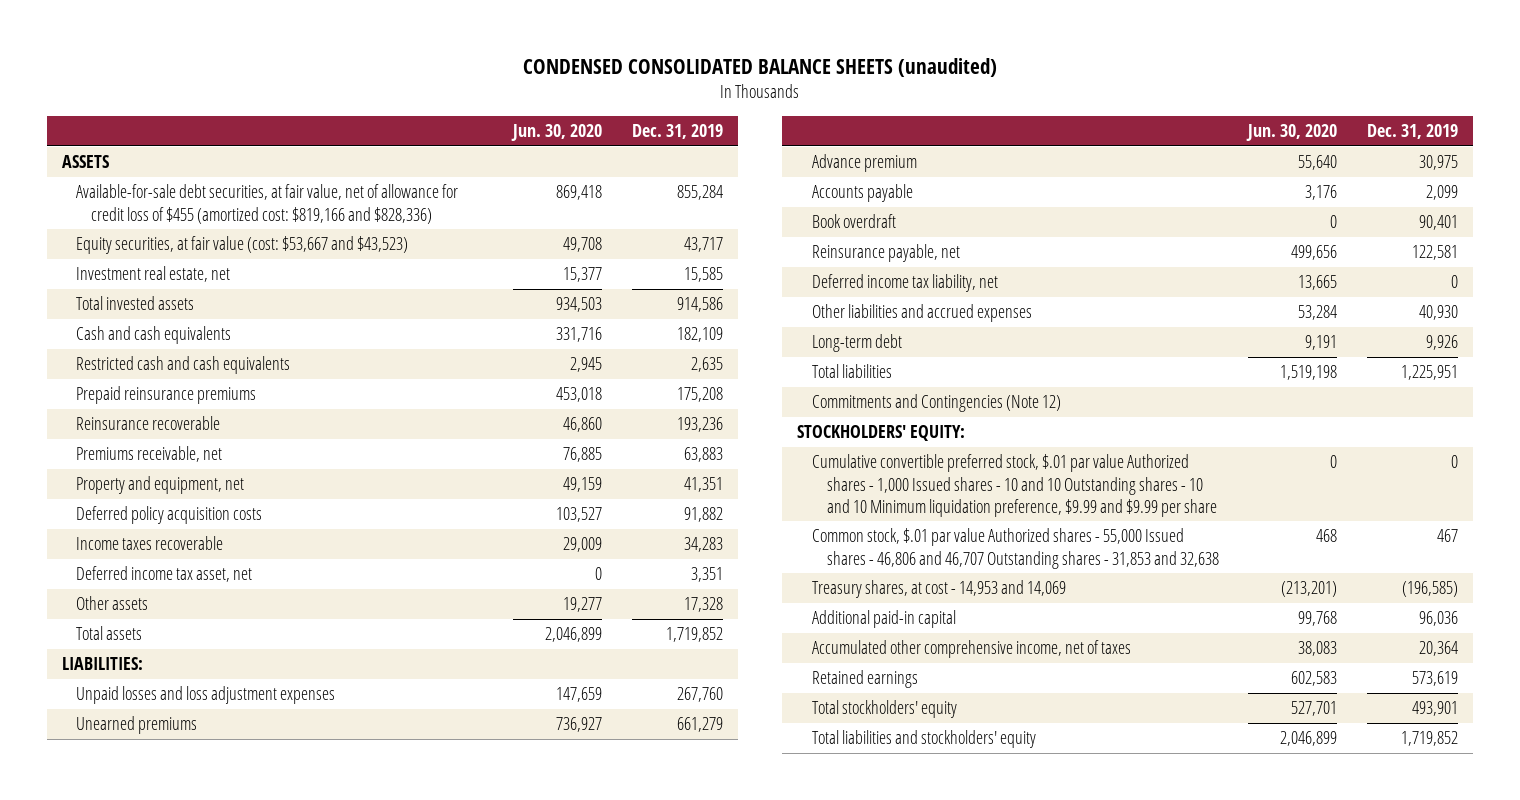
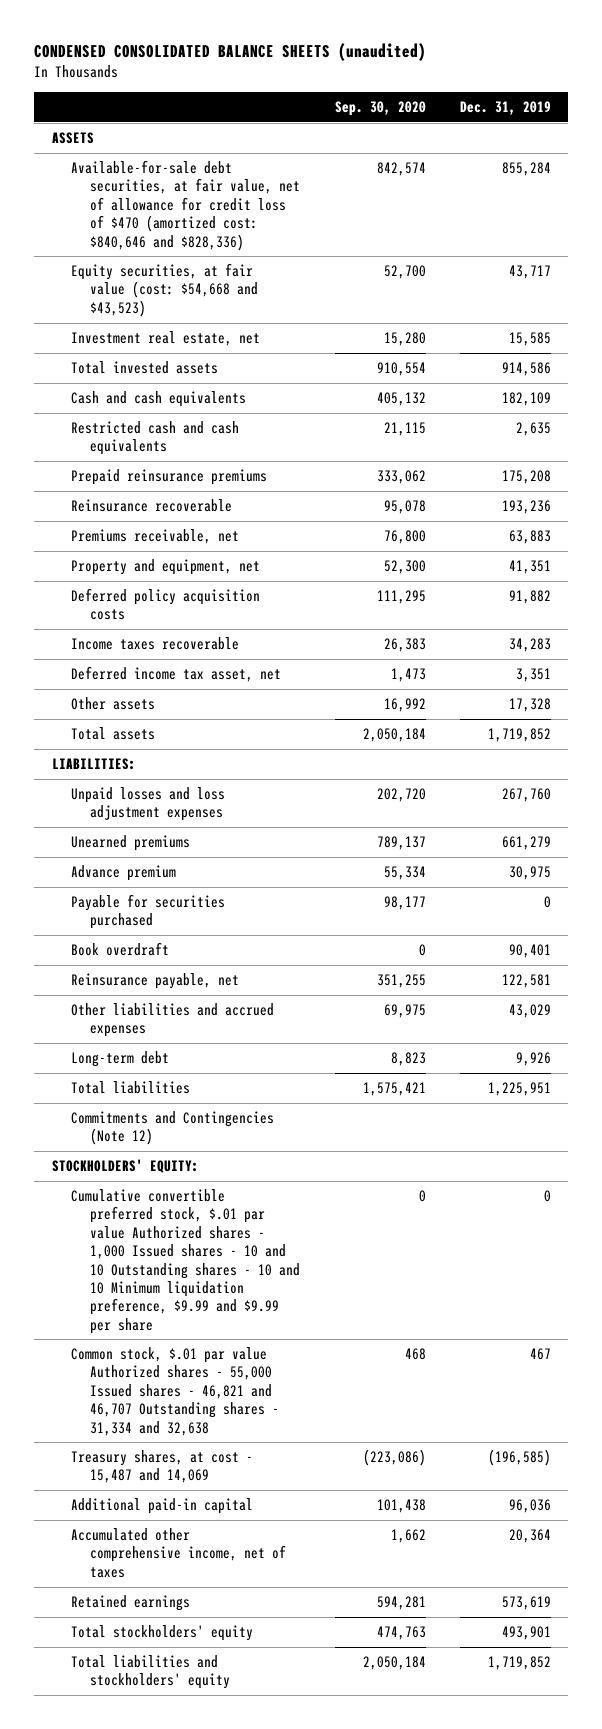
- | Jun. 30, 2020 | Dec. 31, 2019
+ | Sep. 30, 2020 | Dec. 31, 2019
- Available-for-sale debt securities, at fair value, net of allowance for credit loss of $455 (amortized cost: $819,166 and $828,336) | 869,418 | 855,284
- Equity securities, at fair value (cost: $53,667 and $43,523) | 49,708 | 43,717
+ Available-for-sale debt securities, at fair value, net of allowance for credit loss of $470 (amortized cost: $840,646 and $828,336) | 842,574 | 855,284
+ Equity securities, at fair value (cost: $54,668 and $43,523) | 52,700 | 43,717
- Accounts payable | 3,176 | 2,099
+ Payable for securities purchased | 98,177 | 0
- Deferred income tax liability, net | 13,665 | 0
- Other liabilities and accrued expenses | 53,284 | 40,930
+ Other liabilities and accrued expenses | 69,975 | 43,029
- Common stock, $.01 par value Authorized shares - 55,000 Issued shares - 46,806 and 46,707 Outstanding shares - 31,853 and 32,638 | 468 | 467
- Treasury shares, at cost - 14,953 and 14,069 | (213,201) | (196,585)
+ Common stock, $.01 par value Authorized shares - 55,000 Issued shares - 46,821 and 46,707 Outstanding shares - 31,334 and 32,638 | 468 | 467
+ Treasury shares, at cost - 15,487 and 14,069 | (223,086) | (196,585)

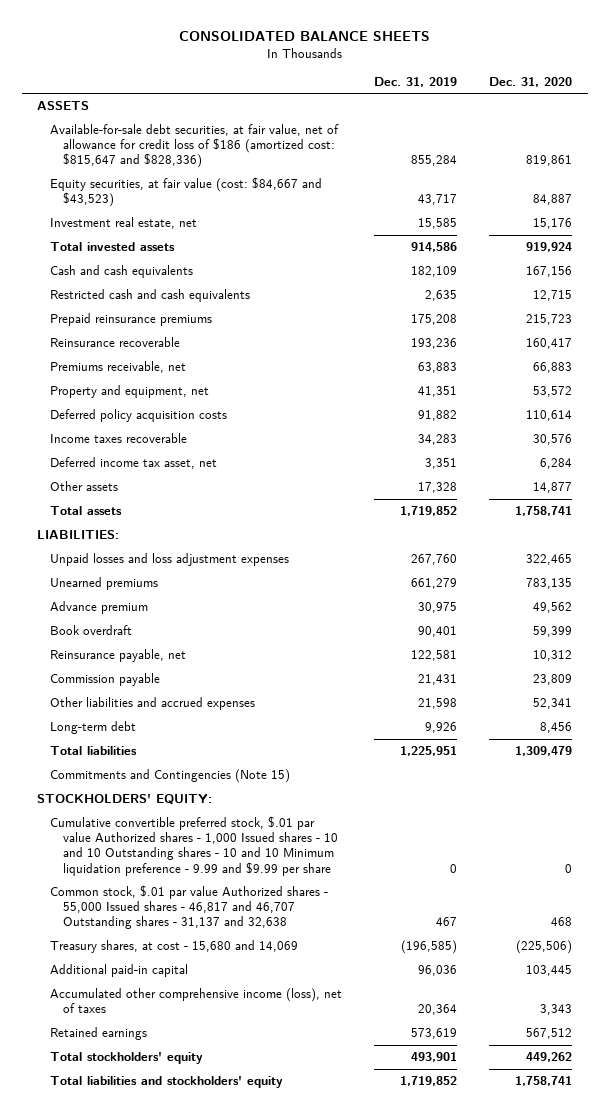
- CONDENSED CONSOLIDATED BALANCE SHEETS (unaudited)
+ CONSOLIDATED BALANCE SHEETS
- | Sep. 30, 2020 | Dec. 31, 2019
+ | Dec. 31, 2019 | Dec. 31, 2020
- Available-for-sale debt securities, at fair value, net of allowance for credit loss of $470 (amortized cost: $840,646 and $828,336) | 842,574 | 855,284
- Equity securities, at fair value (cost: $54,668 and $43,523) | 52,700 | 43,717
+ Available-for-sale debt securities, at fair value, net of allowance for credit loss of $186 (amortized cost: $815,647 and $828,336) | 855,284 | 819,861
+ Equity securities, at fair value (cost: $84,667 and $43,523) | 43,717 | 84,887
- Payable for securities purchased | 98,177 | 0
- Other liabilities and accrued expenses | 69,975 | 43,029
+ Commission payable | 21,431 | 23,809
+ Other liabilities and accrued expenses | 21,598 | 52,341
- Commitments and Contingencies (Note 12)
+ Commitments and Contingencies (Note 15)
- Cumulative convertible preferred stock, $.01 par value Authorized shares - 1,000 Issued shares - 10 and 10 Outstanding shares - 10 and 10 Minimum liquidation preference, $9.99 and $9.99 per share | 0 | 0
- Common stock, $.01 par value Authorized shares - 55,000 Issued shares - 46,821 and 46,707 Outstanding shares - 31,334 and 32,638 | 468 | 467
- Treasury shares, at cost - 15,487 and 14,069 | (223,086) | (196,585)
+ Cumulative convertible preferred stock, $.01 par value Authorized shares - 1,000 Issued shares - 10 and 10 Outstanding shares - 10 and 10 Minimum liquidation preference - 9.99 and $9.99 per share | 0 | 0
+ Common stock, $.01 par value Authorized shares - 55,000 Issued shares - 46,817 and 46,707 Outstanding shares - 31,137 and 32,638 | 467 | 468
+ Treasury shares, at cost - 15,680 and 14,069 | (196,585) | (225,506)
- Accumulated other comprehensive income, net of taxes | 1,662 | 20,364
+ Accumulated other comprehensive income (loss), net of taxes | 20,364 | 3,343

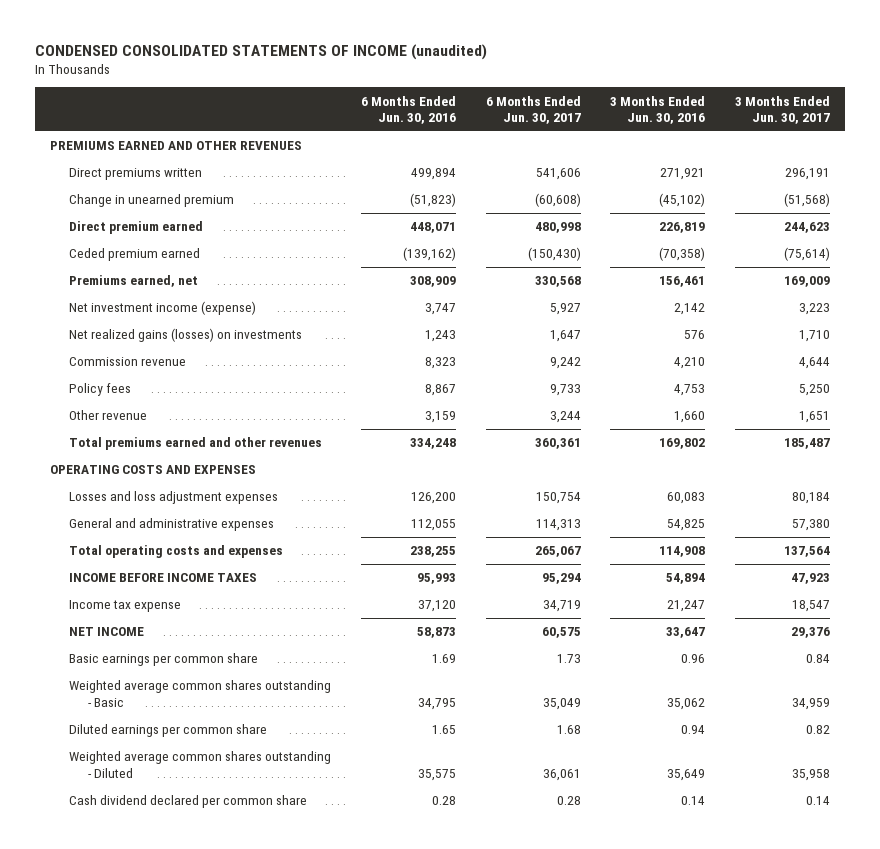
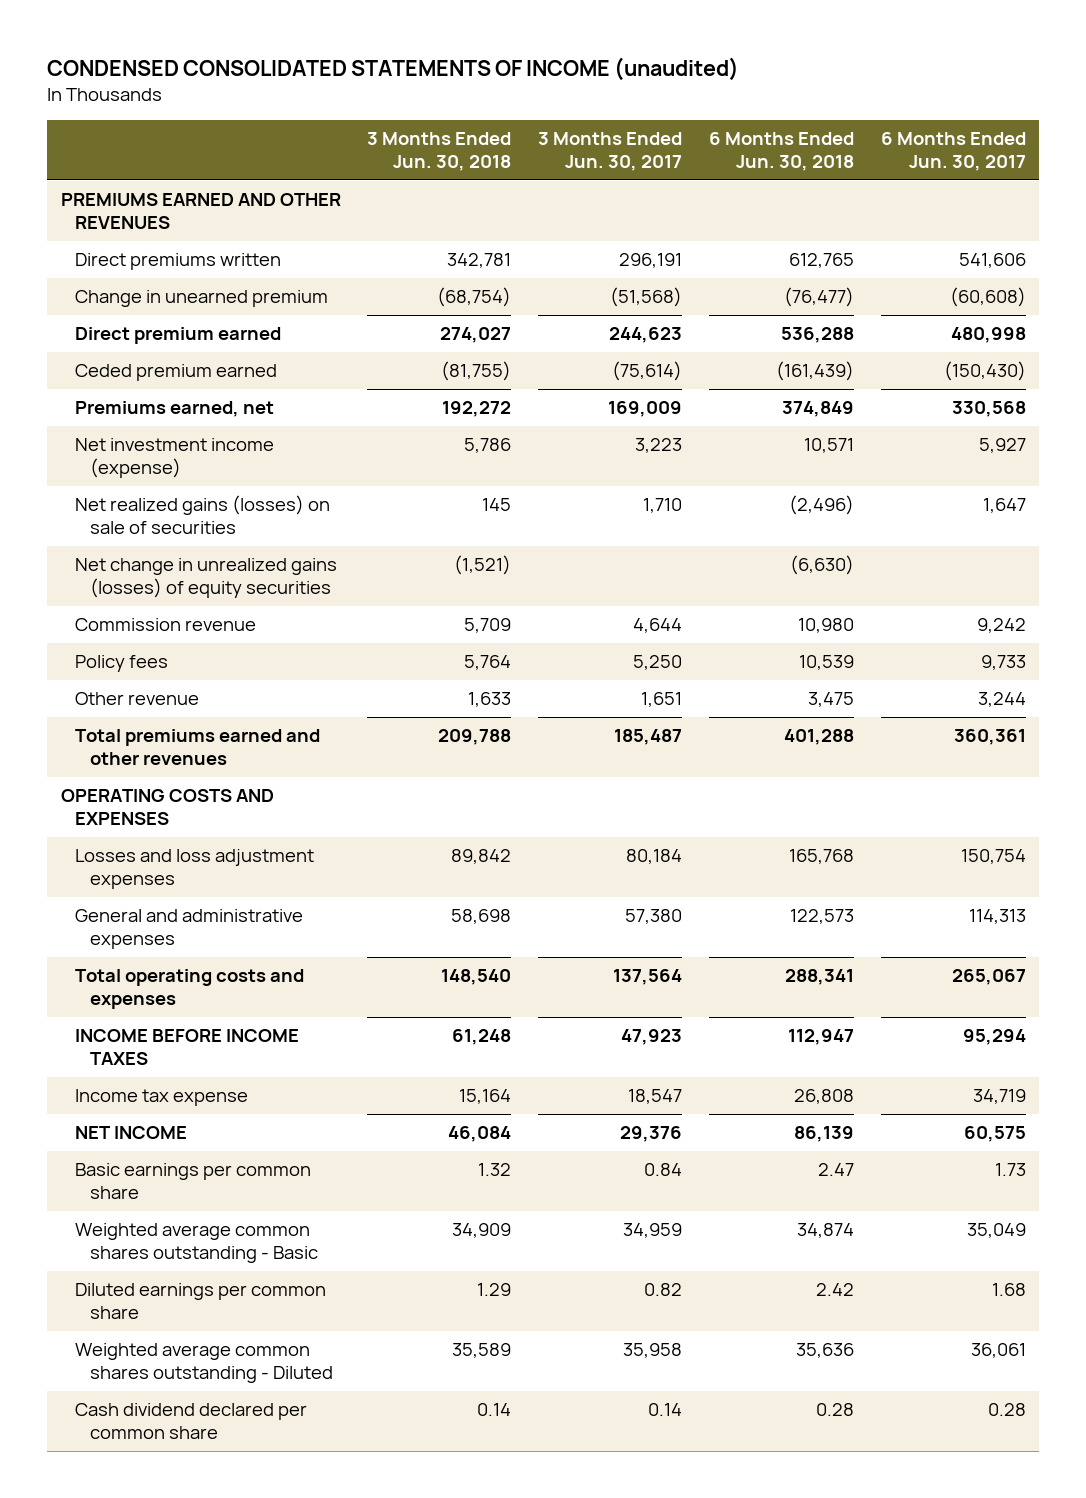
- | 6 Months Ended Jun. 30, 2016 | 6 Months Ended Jun. 30, 2017 | 3 Months Ended Jun. 30, 2016 | 3 Months Ended Jun. 30, 2017
+ | 3 Months Ended Jun. 30, 2018 | 3 Months Ended Jun. 30, 2017 | 6 Months Ended Jun. 30, 2018 | 6 Months Ended Jun. 30, 2017
- Net realized gains (losses) on investments | 1,243 | 1,647 | 576 | 1,710
+ Net realized gains (losses) on sale of securities | 145 | 1,710 | (2,496) | 1,647
+ Net change in unrealized gains (losses) of equity securities | (1,521) | | (6,630) |

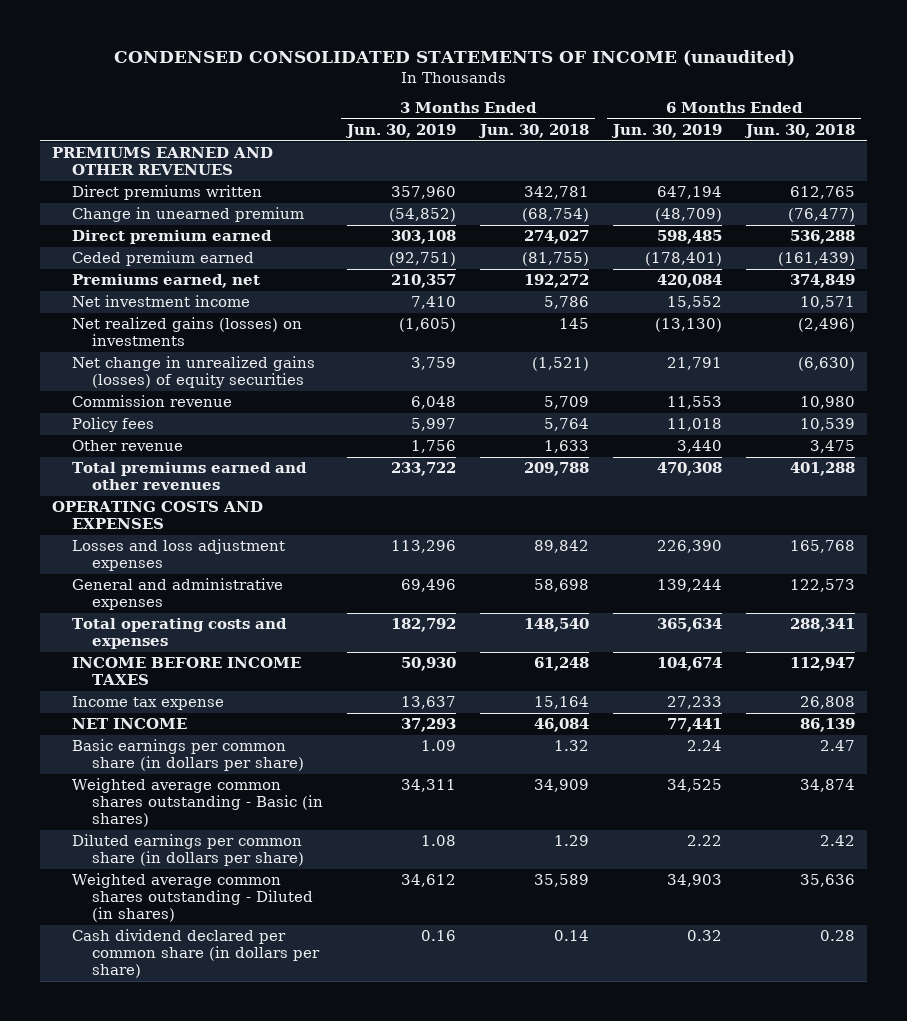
- | 3 Months Ended Jun. 30, 2018 | 3 Months Ended Jun. 30, 2017 | 6 Months Ended Jun. 30, 2018 | 6 Months Ended Jun. 30, 2017
+ | 3 Months Ended Jun. 30, 2019 | 3 Months Ended Jun. 30, 2018 | 6 Months Ended Jun. 30, 2019 | 6 Months Ended Jun. 30, 2018
- Net investment income (expense) | 5,786 | 3,223 | 10,571 | 5,927
- Net realized gains (losses) on sale of securities | 145 | 1,710 | (2,496) | 1,647
+ Net investment income | 7,410 | 5,786 | 15,552 | 10,571
+ Net realized gains (losses) on investments | (1,605) | 145 | (13,130) | (2,496)
- Basic earnings per common share | 1.32 | 0.84 | 2.47 | 1.73
- Weighted average common shares outstanding - Basic | 34,909 | 34,959 | 34,874 | 35,049
- Diluted earnings per common share | 1.29 | 0.82 | 2.42 | 1.68
- Weighted average common shares outstanding - Diluted | 35,589 | 35,958 | 35,636 | 36,061
- Cash dividend declared per common share | 0.14 | 0.14 | 0.28 | 0.28
+ Basic earnings per common share (in dollars per share) | 1.09 | 1.32 | 2.24 | 2.47
+ Weighted average common shares outstanding - Basic (in shares) | 34,311 | 34,909 | 34,525 | 34,874
+ Diluted earnings per common share (in dollars per share) | 1.08 | 1.29 | 2.22 | 2.42
+ Weighted average common shares outstanding - Diluted (in shares) | 34,612 | 35,589 | 34,903 | 35,636
+ Cash dividend declared per common share (in dollars per share) | 0.16 | 0.14 | 0.32 | 0.28

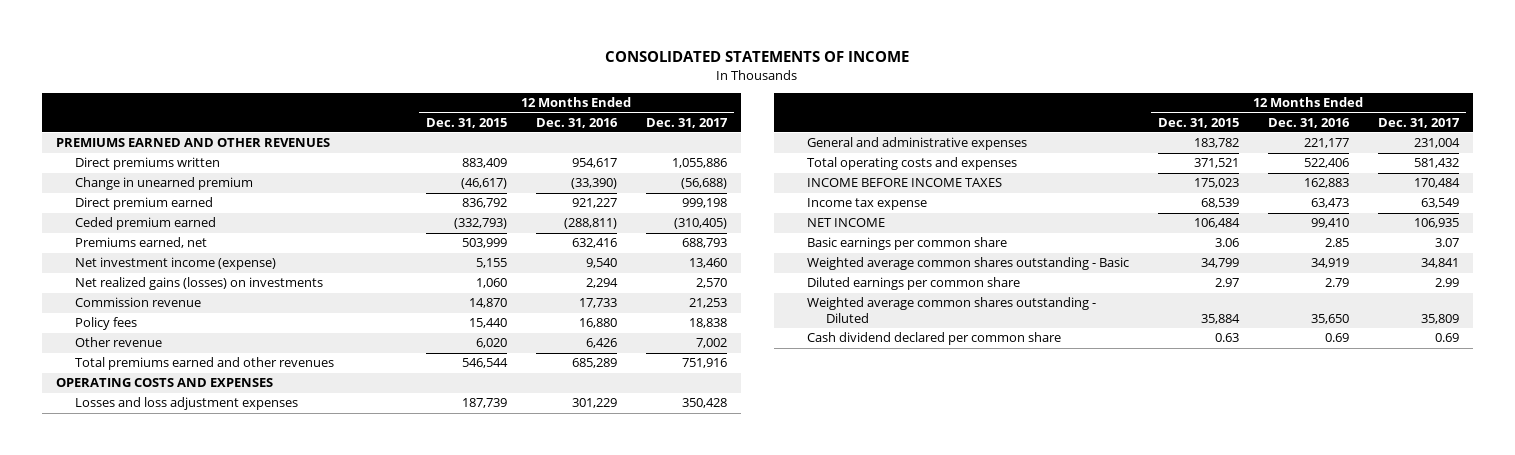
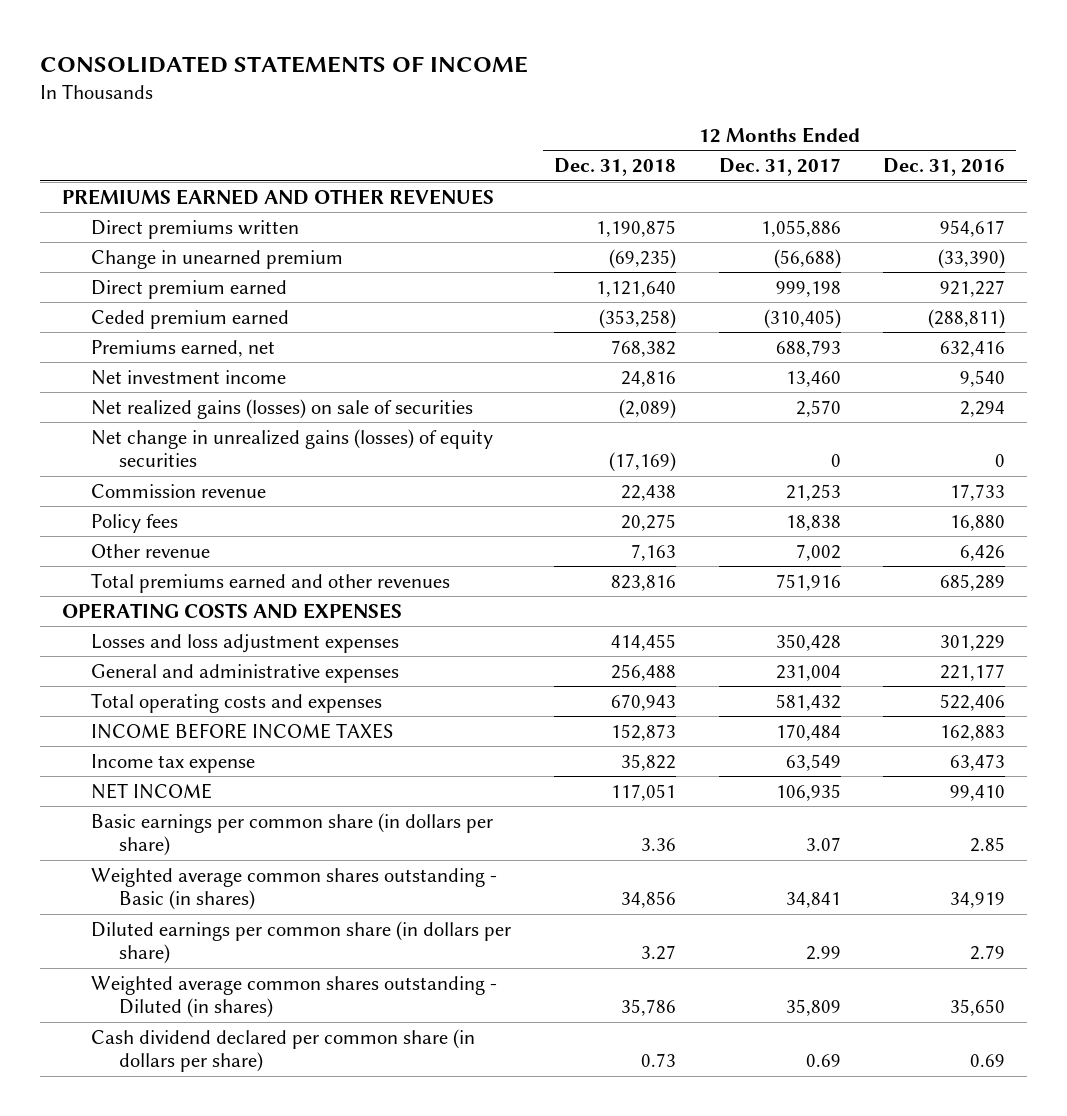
- | 12 Months Ended Dec. 31, 2015 | 12 Months Ended Dec. 31, 2016 | 12 Months Ended Dec. 31, 2017
+ | 12 Months Ended Dec. 31, 2018 | 12 Months Ended Dec. 31, 2017 | 12 Months Ended Dec. 31, 2016
- Net investment income (expense) | 5,155 | 9,540 | 13,460
- Net realized gains (losses) on investments | 1,060 | 2,294 | 2,570
+ Net investment income | 24,816 | 13,460 | 9,540
+ Net realized gains (losses) on sale of securities | (2,089) | 2,570 | 2,294
+ Net change in unrealized gains (losses) of equity securities | (17,169) | 0 | 0
- Basic earnings per common share | 3.06 | 2.85 | 3.07
- Weighted average common shares outstanding - Basic | 34,799 | 34,919 | 34,841
- Diluted earnings per common share | 2.97 | 2.79 | 2.99
- Weighted average common shares outstanding - Diluted | 35,884 | 35,650 | 35,809
- Cash dividend declared per common share | 0.63 | 0.69 | 0.69
+ Basic earnings per common share (in dollars per share) | 3.36 | 3.07 | 2.85
+ Weighted average common shares outstanding - Basic (in shares) | 34,856 | 34,841 | 34,919
+ Diluted earnings per common share (in dollars per share) | 3.27 | 2.99 | 2.79
+ Weighted average common shares outstanding - Diluted (in shares) | 35,786 | 35,809 | 35,650
+ Cash dividend declared per common share (in dollars per share) | 0.73 | 0.69 | 0.69

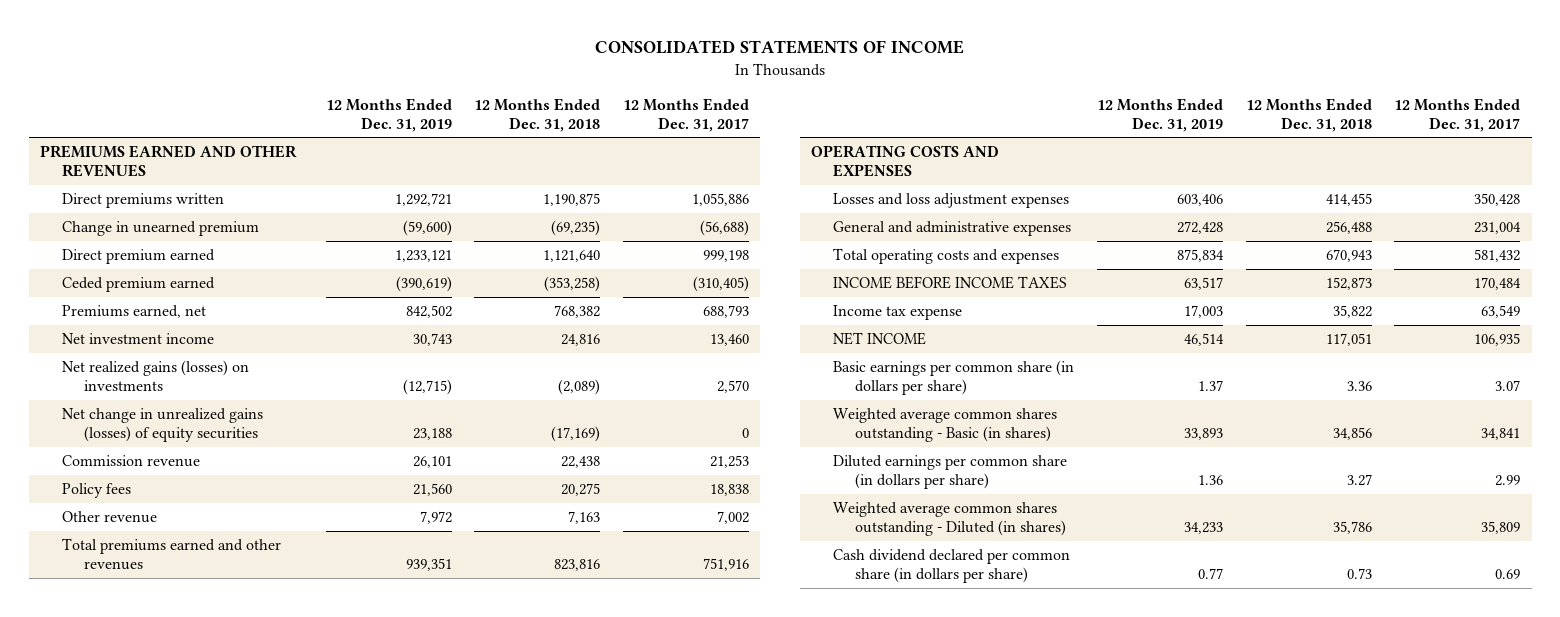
- | 12 Months Ended Dec. 31, 2018 | 12 Months Ended Dec. 31, 2017 | 12 Months Ended Dec. 31, 2016
+ | 12 Months Ended Dec. 31, 2019 | 12 Months Ended Dec. 31, 2018 | 12 Months Ended Dec. 31, 2017
- Net realized gains (losses) on sale of securities | (2,089) | 2,570 | 2,294
+ Net realized gains (losses) on investments | (12,715) | (2,089) | 2,570

